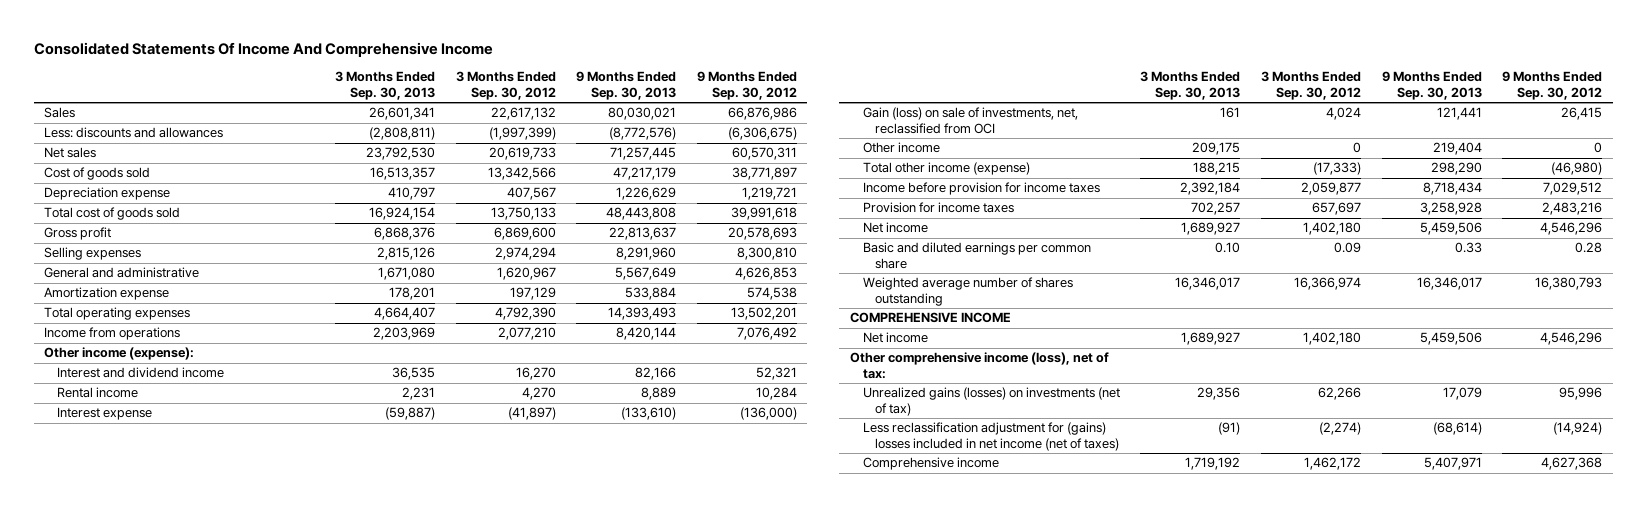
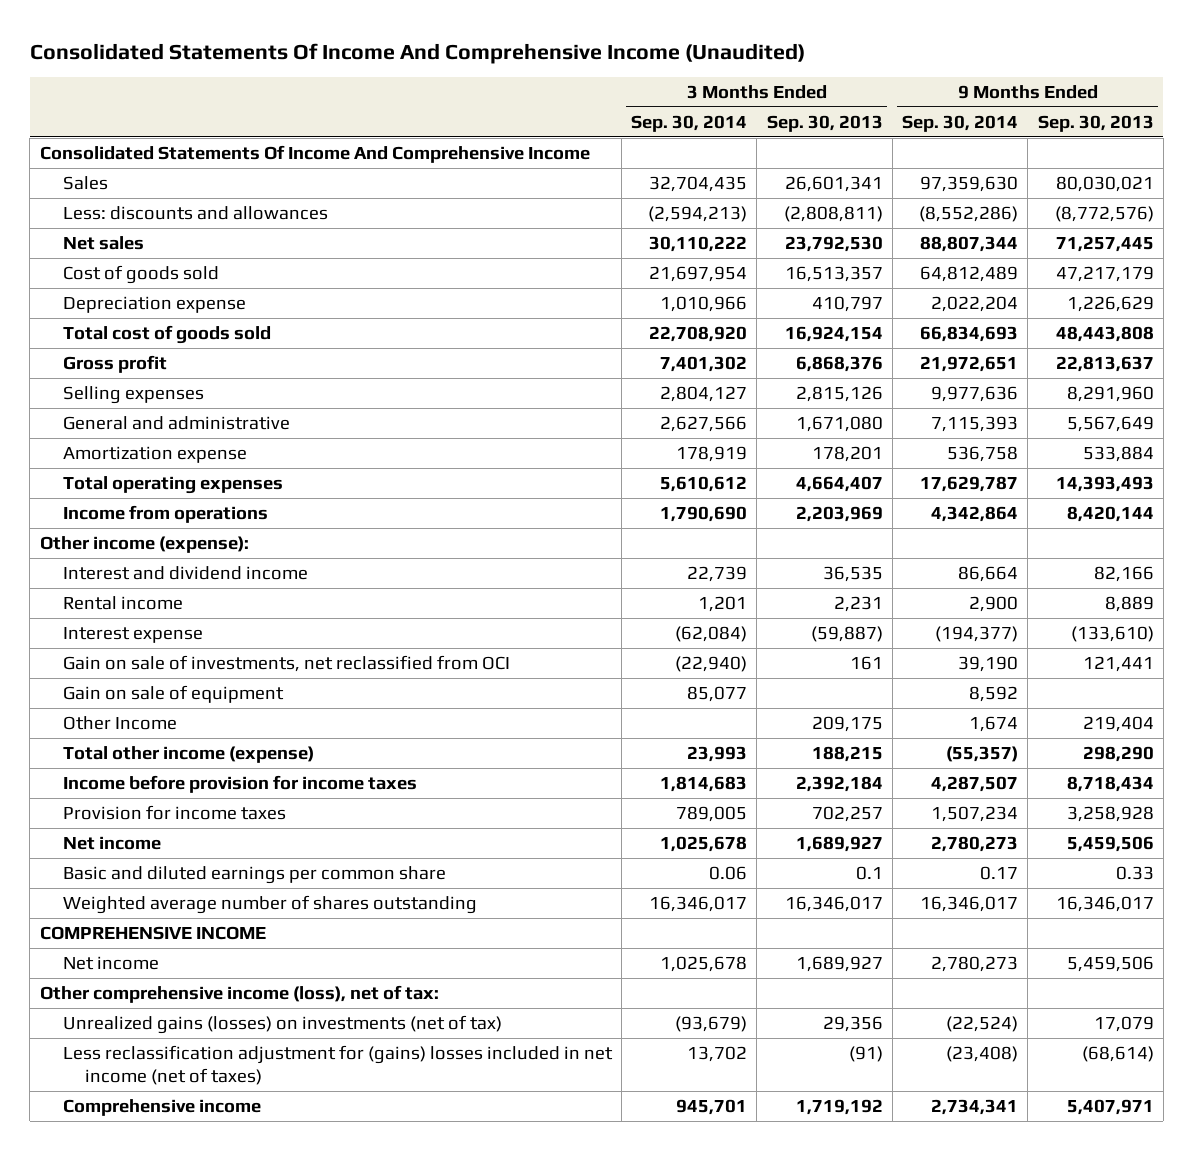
- Consolidated Statements Of Income And Comprehensive Income
+ Consolidated Statements Of Income And Comprehensive Income (Unaudited)
- | 3 Months Ended Sep. 30, 2013 | 3 Months Ended Sep. 30, 2012 | 9 Months Ended Sep. 30, 2013 | 9 Months Ended Sep. 30, 2012
+ | 3 Months Ended Sep. 30, 2014 | 3 Months Ended Sep. 30, 2013 | 9 Months Ended Sep. 30, 2014 | 9 Months Ended Sep. 30, 2013
+ Consolidated Statements Of Income And Comprehensive Income
- Gain (loss) on sale of investments, net, reclassified from OCI | 161 | 4,024 | 121,441 | 26,415
- Other income | 209,175 | 0 | 219,404 | 0
+ Gain on sale of investments, net reclassified from OCI | (22,940) | 161 | 39,190 | 121,441
+ Gain on sale of equipment | 85,077 | | 8,592 |
+ Other Income | | 209,175 | 1,674 | 219,404
- Basic and diluted earnings per common share | 0.10 | 0.09 | 0.33 | 0.28
+ Basic and diluted earnings per common share | 0.06 | 0.1 | 0.17 | 0.33

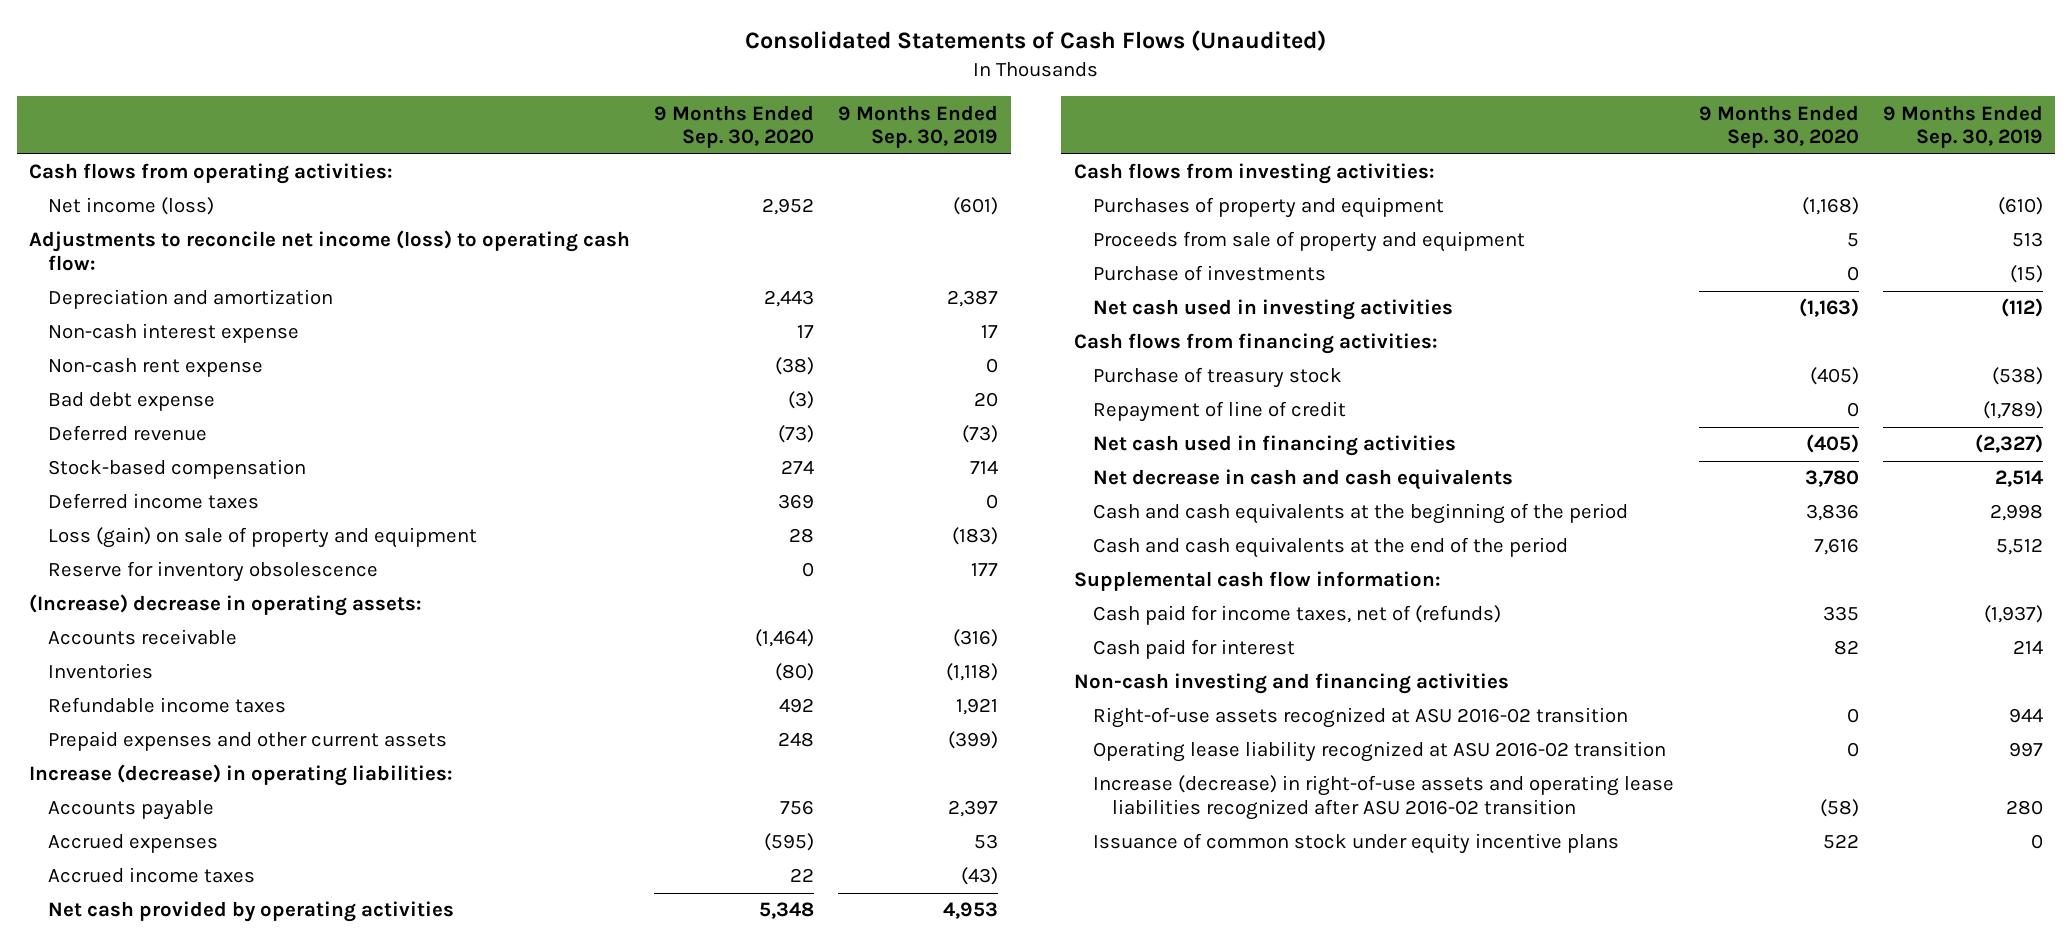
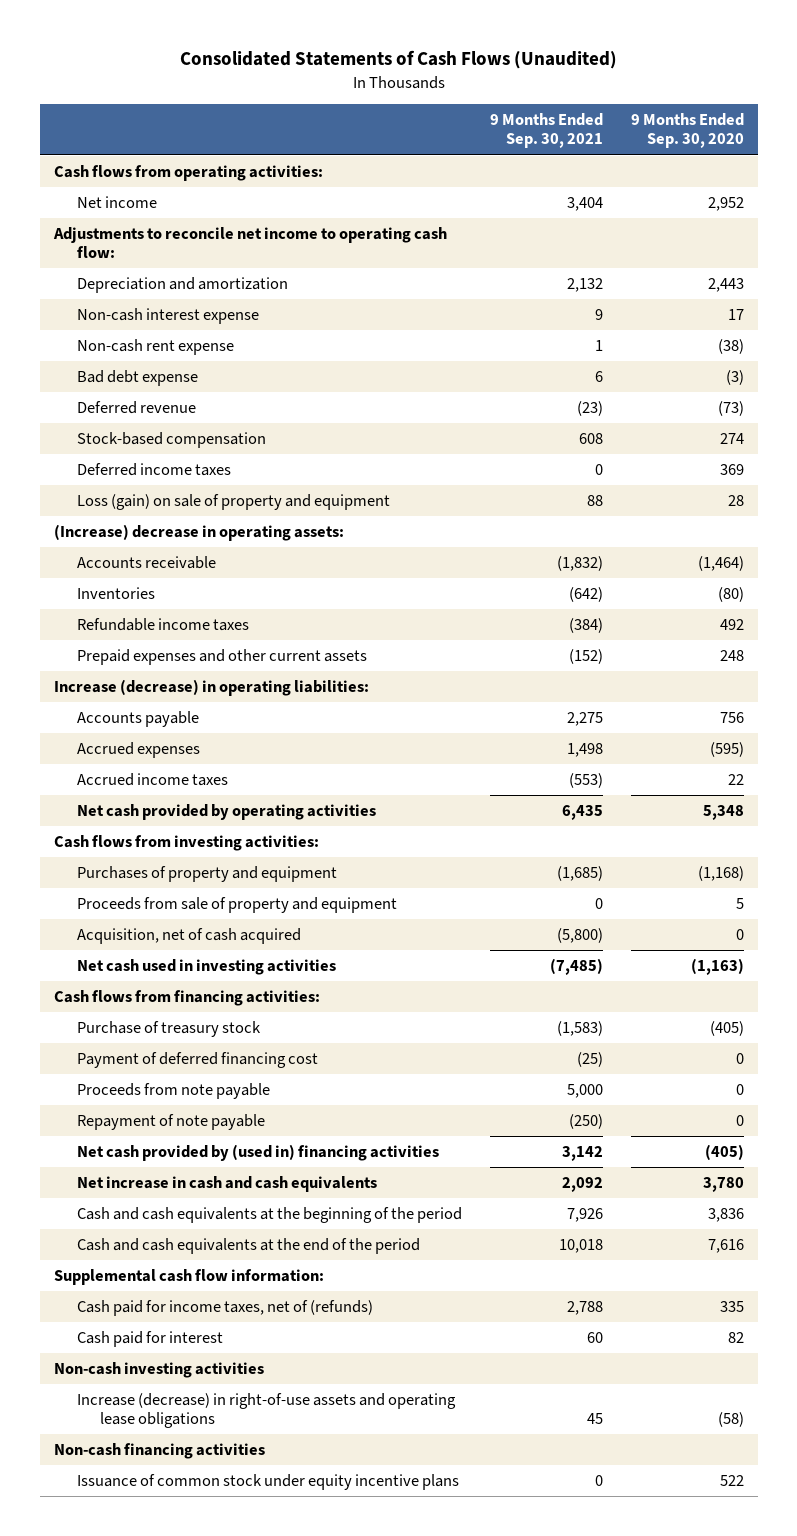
- | 9 Months Ended Sep. 30, 2020 | 9 Months Ended Sep. 30, 2019
+ | 9 Months Ended Sep. 30, 2021 | 9 Months Ended Sep. 30, 2020
- Net income (loss) | 2,952 | (601)
- Adjustments to reconcile net income (loss) to operating cash flow:
+ Net income | 3,404 | 2,952
+ Adjustments to reconcile net income to operating cash flow:
- Reserve for inventory obsolescence | 0 | 177
- Purchase of investments | 0 | (15)
+ Acquisition, net of cash acquired | (5,800) | 0
- Repayment of line of credit | 0 | (1,789)
- Net cash used in financing activities | (405) | (2,327)
- Net decrease in cash and cash equivalents | 3,780 | 2,514
+ Payment of deferred financing cost | (25) | 0
+ Proceeds from note payable | 5,000 | 0
+ Repayment of note payable | (250) | 0
+ Net cash provided by (used in) financing activities | 3,142 | (405)
+ Net increase in cash and cash equivalents | 2,092 | 3,780
- Non-cash investing and financing activities
- Right-of-use assets recognized at ASU 2016-02 transition | 0 | 944
- Operating lease liability recognized at ASU 2016-02 transition | 0 | 997
- Increase (decrease) in right-of-use assets and operating lease liabilities recognized after ASU 2016-02 transition | (58) | 280
+ Non-cash investing activities
+ Increase (decrease) in right-of-use assets and operating lease obligations | 45 | (58)
+ Non-cash financing activities

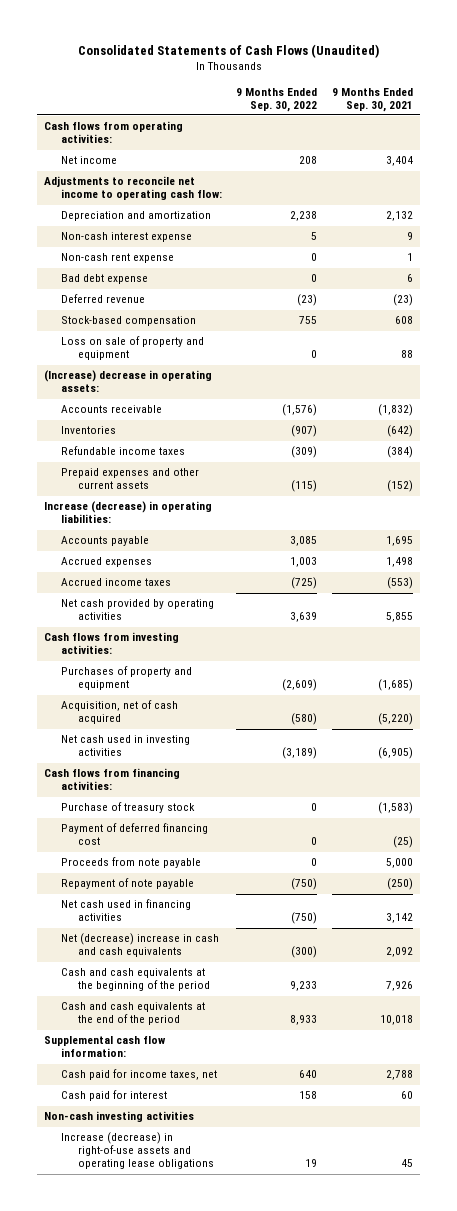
- | 9 Months Ended Sep. 30, 2021 | 9 Months Ended Sep. 30, 2020
+ | 9 Months Ended Sep. 30, 2022 | 9 Months Ended Sep. 30, 2021
- Deferred income taxes | 0 | 369
- Loss (gain) on sale of property and equipment | 88 | 28
+ Loss on sale of property and equipment | 0 | 88
- Accounts payable | 2,275 | 756
+ Accounts payable | 3,085 | 1,695
- Net cash provided by operating activities | 6,435 | 5,348
+ Net cash provided by operating activities | 3,639 | 5,855
- Proceeds from sale of property and equipment | 0 | 5
- Acquisition, net of cash acquired | (5,800) | 0
- Net cash used in investing activities | (7,485) | (1,163)
+ Acquisition, net of cash acquired | (580) | (5,220)
+ Net cash used in investing activities | (3,189) | (6,905)
- Net cash provided by (used in) financing activities | 3,142 | (405)
- Net increase in cash and cash equivalents | 2,092 | 3,780
+ Net cash used in financing activities | (750) | 3,142
+ Net (decrease) increase in cash and cash equivalents | (300) | 2,092
- Cash paid for income taxes, net of (refunds) | 2,788 | 335
+ Cash paid for income taxes, net | 640 | 2,788
- Non-cash financing activities
- Issuance of common stock under equity incentive plans | 0 | 522

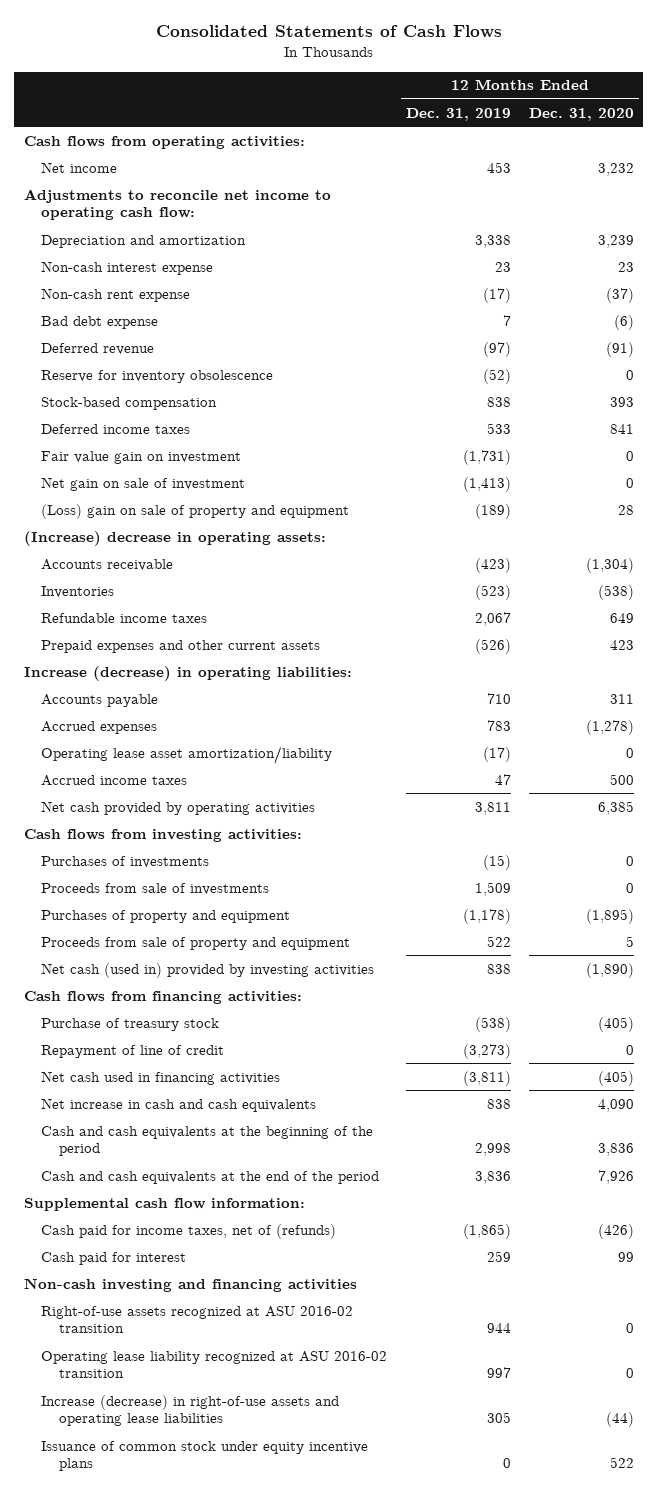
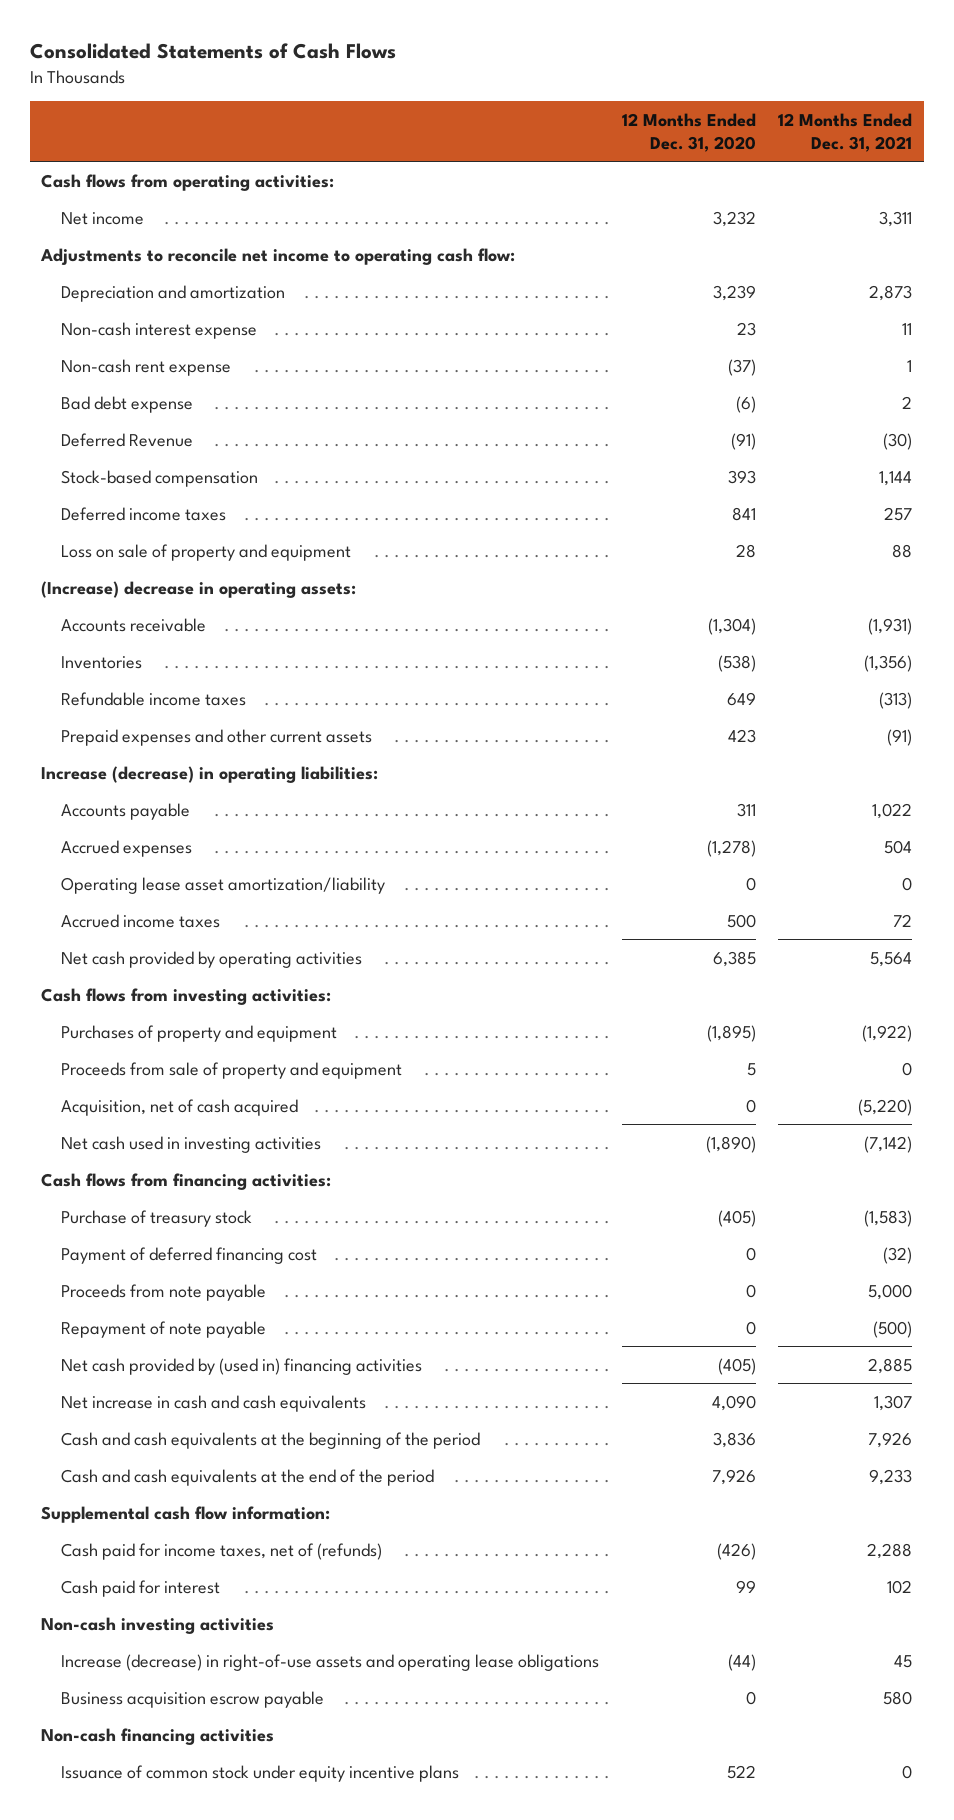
- | 12 Months Ended Dec. 31, 2019 | 12 Months Ended Dec. 31, 2020
+ | 12 Months Ended Dec. 31, 2020 | 12 Months Ended Dec. 31, 2021
- Deferred revenue | (97) | (91)
- Reserve for inventory obsolescence | (52) | 0
+ Deferred Revenue | (91) | (30)
- Fair value gain on investment | (1,731) | 0
- Net gain on sale of investment | (1,413) | 0
- (Loss) gain on sale of property and equipment | (189) | 28
+ Loss on sale of property and equipment | 28 | 88
- Purchases of investments | (15) | 0
- Proceeds from sale of investments | 1,509 | 0
- Net cash (used in) provided by investing activities | 838 | (1,890)
+ Acquisition, net of cash acquired | 0 | (5,220)
+ Net cash used in investing activities | (1,890) | (7,142)
- Repayment of line of credit | (3,273) | 0
- Net cash used in financing activities | (3,811) | (405)
+ Payment of deferred financing cost | 0 | (32)
+ Proceeds from note payable | 0 | 5,000
+ Repayment of note payable | 0 | (500)
+ Net cash provided by (used in) financing activities | (405) | 2,885
- Non-cash investing and financing activities
- Right-of-use assets recognized at ASU 2016-02 transition | 944 | 0
- Operating lease liability recognized at ASU 2016-02 transition | 997 | 0
- Increase (decrease) in right-of-use assets and operating lease liabilities | 305 | (44)
+ Non-cash investing activities
+ Increase (decrease) in right-of-use assets and operating lease obligations | (44) | 45
+ Business acquisition escrow payable | 0 | 580
+ Non-cash financing activities

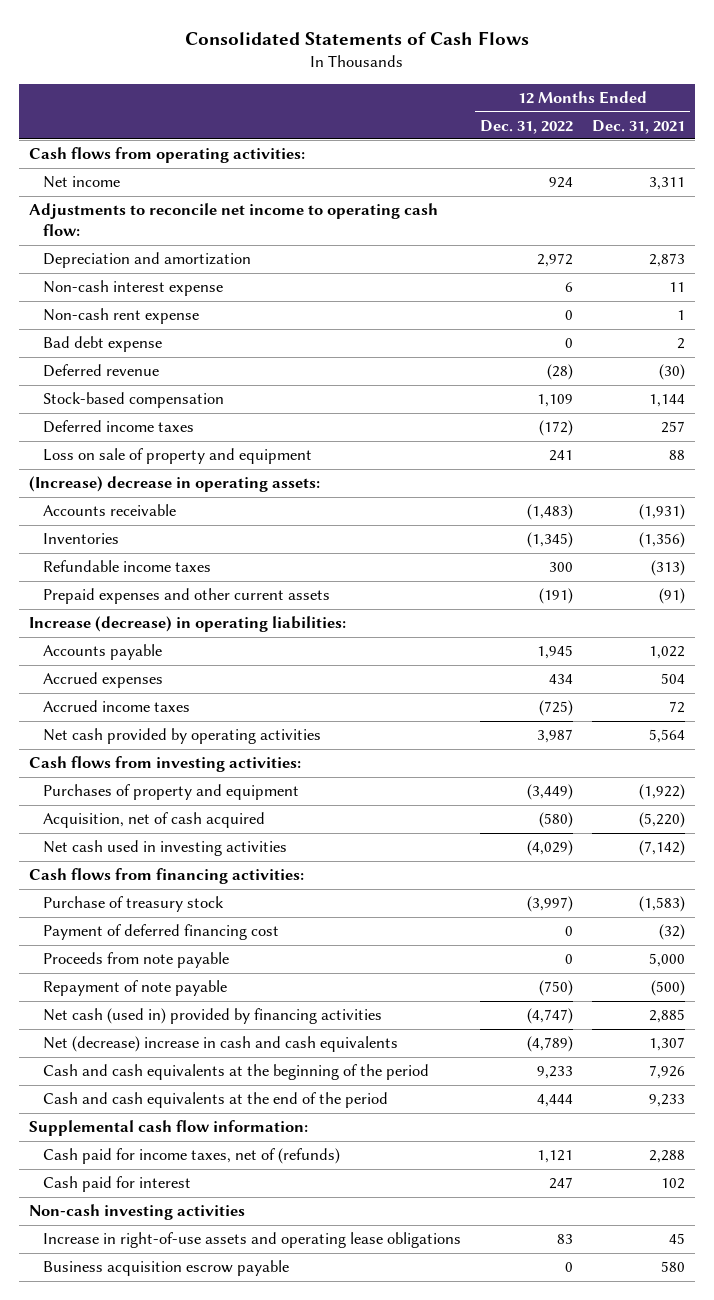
- | 12 Months Ended Dec. 31, 2020 | 12 Months Ended Dec. 31, 2021
+ | 12 Months Ended Dec. 31, 2022 | 12 Months Ended Dec. 31, 2021
- Deferred Revenue | (91) | (30)
+ Deferred revenue | (28) | (30)
- Operating lease asset amortization/liability | 0 | 0
- Proceeds from sale of property and equipment | 5 | 0
- Net cash provided by (used in) financing activities | (405) | 2,885
- Net increase in cash and cash equivalents | 4,090 | 1,307
+ Net cash (used in) provided by financing activities | (4,747) | 2,885
+ Net (decrease) increase in cash and cash equivalents | (4,789) | 1,307
- Increase (decrease) in right-of-use assets and operating lease obligations | (44) | 45
+ Increase in right-of-use assets and operating lease obligations | 83 | 45
- Non-cash financing activities
- Issuance of common stock under equity incentive plans | 522 | 0

